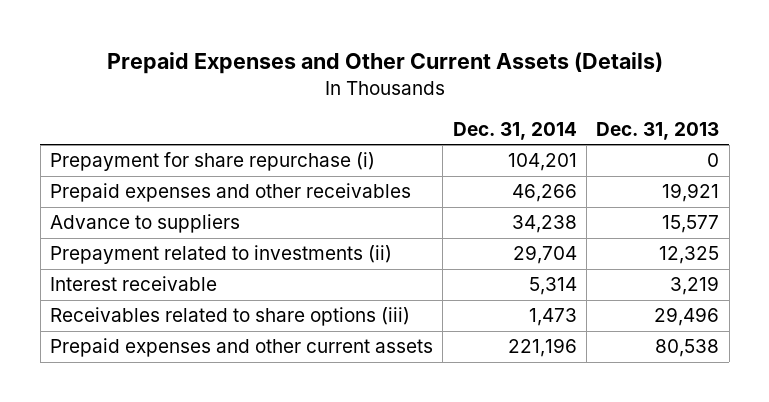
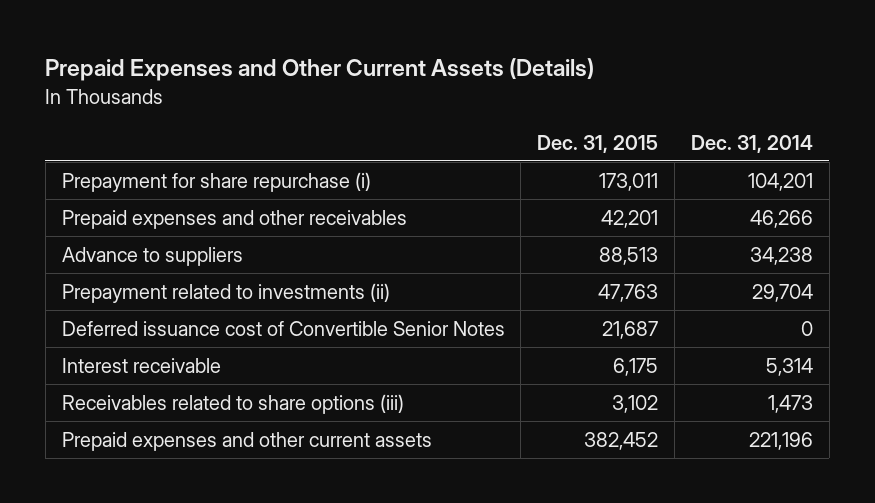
- | Dec. 31, 2014 | Dec. 31, 2013
+ | Dec. 31, 2015 | Dec. 31, 2014
+ Deferred issuance cost of Convertible Senior Notes | 21,687 | 0

